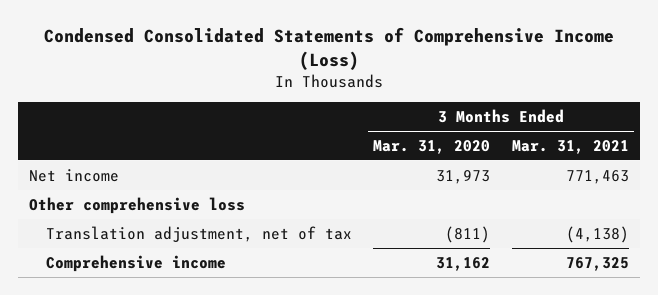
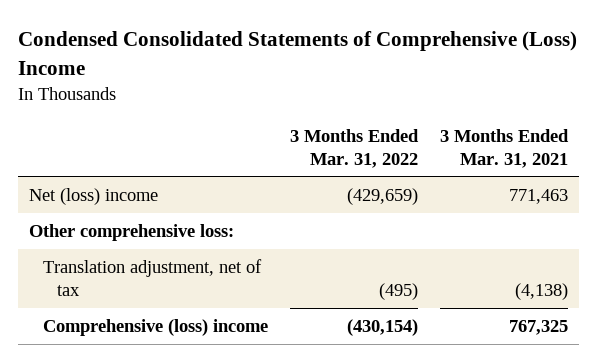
- Condensed Consolidated Statements of Comprehensive Income (Loss)
+ Condensed Consolidated Statements of Comprehensive (Loss) Income
- | 3 Months Ended Mar. 31, 2020 | 3 Months Ended Mar. 31, 2021
+ | 3 Months Ended Mar. 31, 2022 | 3 Months Ended Mar. 31, 2021
- Net income | 31,973 | 771,463
- Other comprehensive loss
+ Net (loss) income | (429,659) | 771,463
+ Other comprehensive loss:
- Comprehensive income | 31,162 | 767,325
+ Comprehensive (loss) income | (430,154) | 767,325

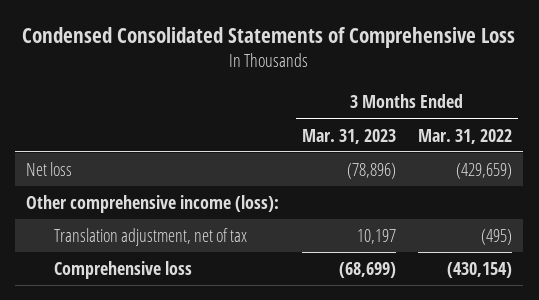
- Condensed Consolidated Statements of Comprehensive (Loss) Income
+ Condensed Consolidated Statements of Comprehensive Loss
- | 3 Months Ended Mar. 31, 2022 | 3 Months Ended Mar. 31, 2021
+ | 3 Months Ended Mar. 31, 2023 | 3 Months Ended Mar. 31, 2022
- Net (loss) income | (429,659) | 771,463
- Other comprehensive loss:
+ Net loss | (78,896) | (429,659)
+ Other comprehensive income (loss):
- Comprehensive (loss) income | (430,154) | 767,325
+ Comprehensive loss | (68,699) | (430,154)

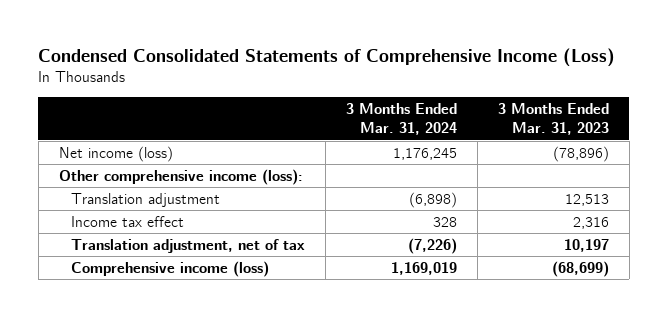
- Condensed Consolidated Statements of Comprehensive Loss
+ Condensed Consolidated Statements of Comprehensive Income (Loss)
- | 3 Months Ended Mar. 31, 2023 | 3 Months Ended Mar. 31, 2022
+ | 3 Months Ended Mar. 31, 2024 | 3 Months Ended Mar. 31, 2023
- Net loss | (78,896) | (429,659)
+ Net income (loss) | 1,176,245 | (78,896)
+ Translation adjustment | (6,898) | 12,513
+ Income tax effect | 328 | 2,316
- Comprehensive loss | (68,699) | (430,154)
+ Comprehensive income (loss) | 1,169,019 | (68,699)

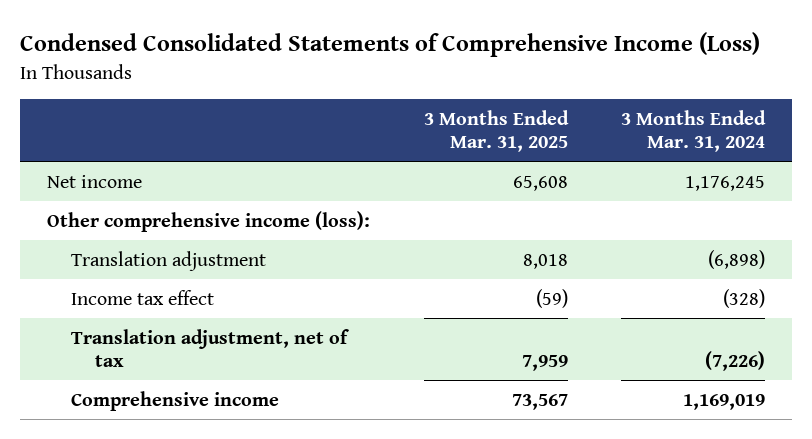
- | 3 Months Ended Mar. 31, 2024 | 3 Months Ended Mar. 31, 2023
+ | 3 Months Ended Mar. 31, 2025 | 3 Months Ended Mar. 31, 2024
- Net income (loss) | 1,176,245 | (78,896)
+ Net income | 65,608 | 1,176,245
- Income tax effect | 328 | 2,316
+ Income tax effect | (59) | (328)
- Comprehensive income (loss) | 1,169,019 | (68,699)
+ Comprehensive income | 73,567 | 1,169,019

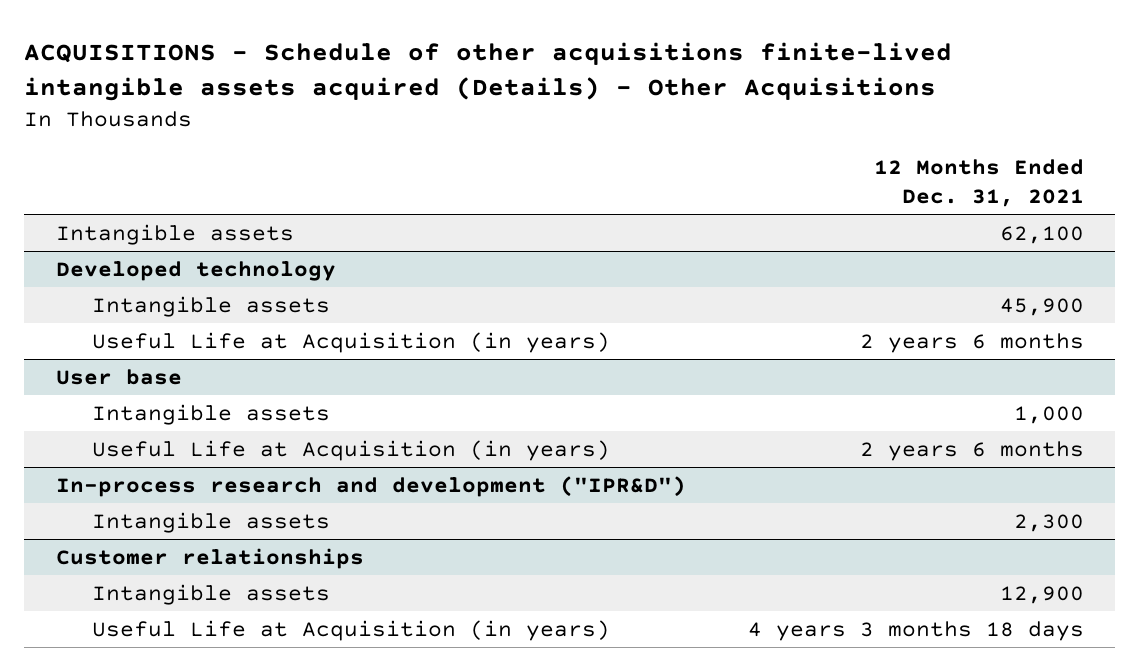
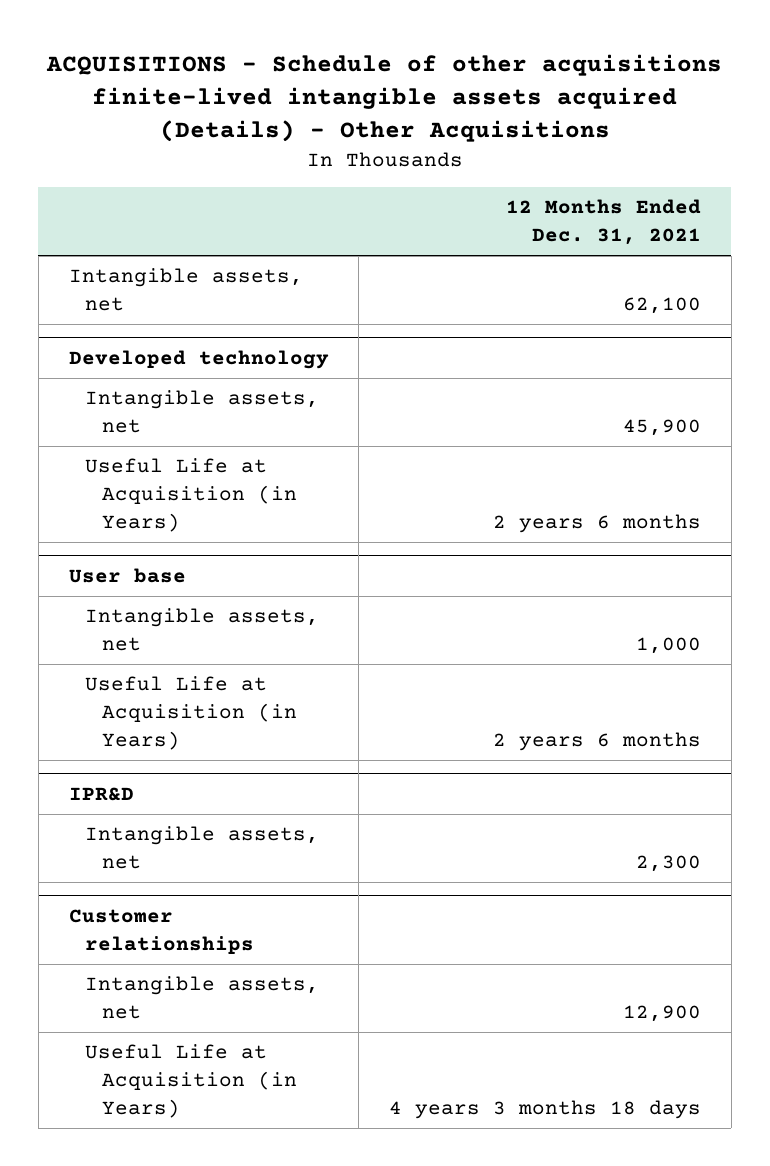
- Intangible assets | 62,100
+ Intangible assets, net | 62,100
@ Developed technology
- Intangible assets | 45,900
- Useful Life at Acquisition (in years) | 2 years 6 months
+ Intangible assets, net | 45,900
+ Useful Life at Acquisition (in Years) | 2 years 6 months
@ User base
- Intangible assets | 1,000
- Useful Life at Acquisition (in years) | 2 years 6 months
- In-process research and development ("IPR&D")
- Intangible assets | 2,300
@ User base
+ Intangible assets, net | 1,000
+ Useful Life at Acquisition (in Years) | 2 years 6 months
+ IPR&D
+ Intangible assets, net | 2,300
@ Customer relationships
- Intangible assets | 12,900
- Useful Life at Acquisition (in years) | 4 years 3 months 18 days
+ Intangible assets, net | 12,900
+ Useful Life at Acquisition (in Years) | 4 years 3 months 18 days

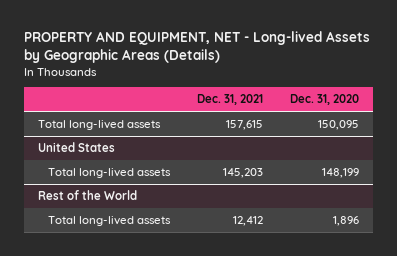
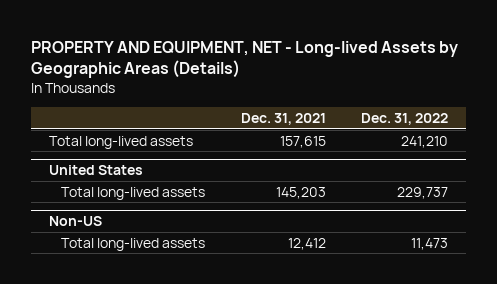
- | Dec. 31, 2021 | Dec. 31, 2020
+ | Dec. 31, 2021 | Dec. 31, 2022
- Rest of the World
+ Non-US

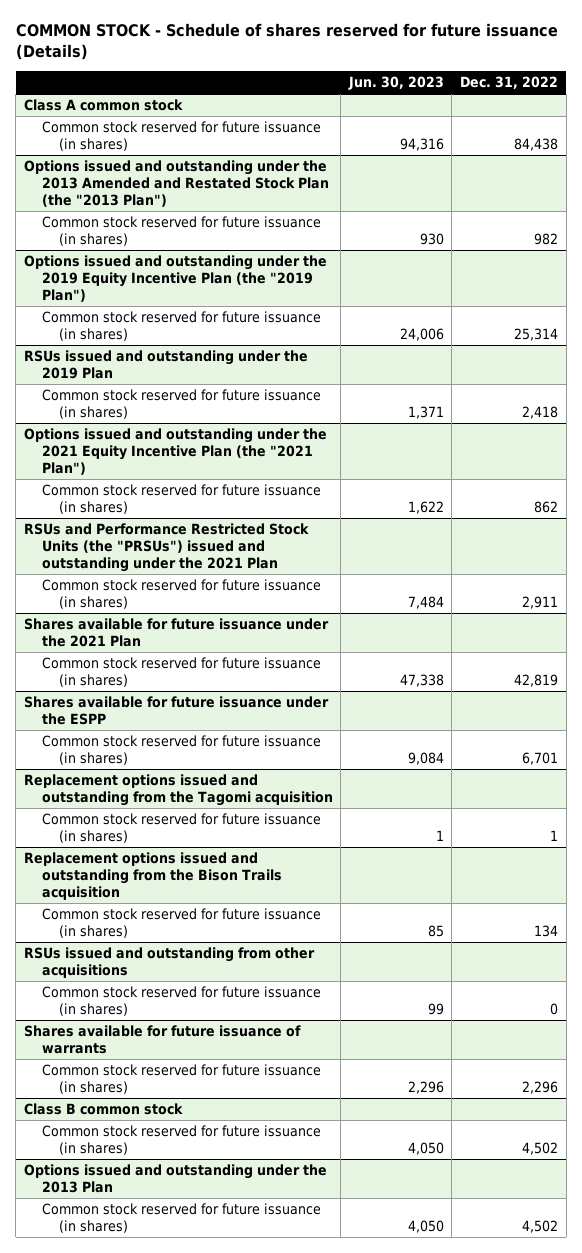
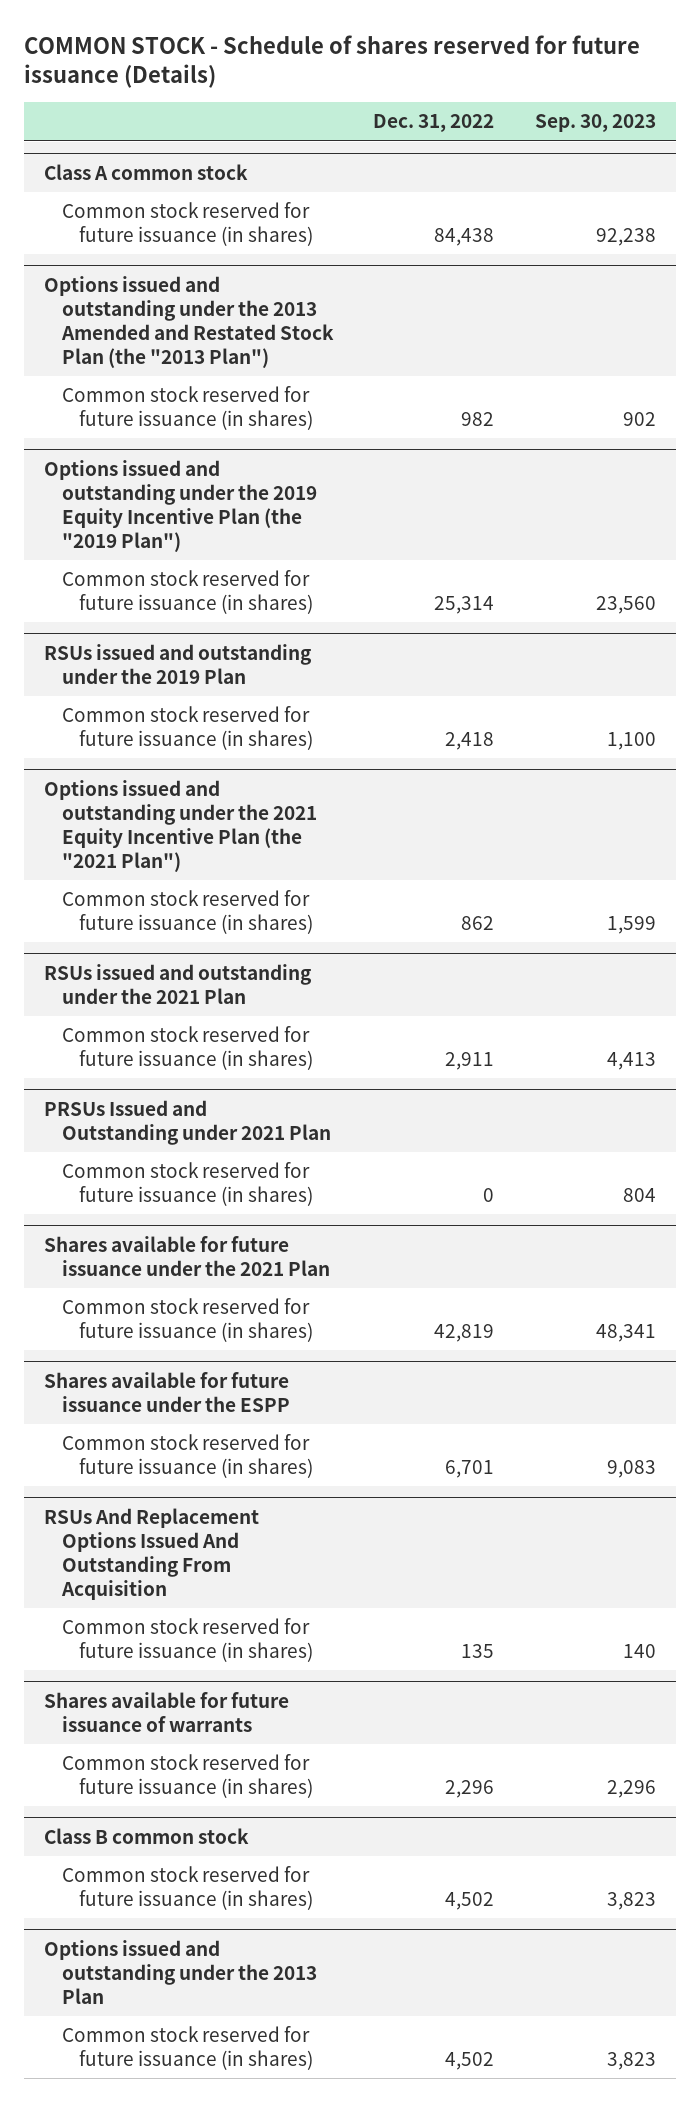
- | Jun. 30, 2023 | Dec. 31, 2022
+ | Dec. 31, 2022 | Sep. 30, 2023
- RSUs and Performance Restricted Stock Units (the "PRSUs") issued and outstanding under the 2021 Plan
+ RSUs issued and outstanding under the 2021 Plan
+ PRSUs Issued and Outstanding under 2021 Plan
+ Common stock reserved for future issuance (in shares) | 0 | 804
- Replacement options issued and outstanding from the Tagomi acquisition
- Common stock reserved for future issuance (in shares) | 1 | 1
- Replacement options issued and outstanding from the Bison Trails acquisition
- Common stock reserved for future issuance (in shares) | 85 | 134
- RSUs issued and outstanding from other acquisitions
- Common stock reserved for future issuance (in shares) | 99 | 0
+ RSUs And Replacement Options Issued And Outstanding From Acquisition
+ Common stock reserved for future issuance (in shares) | 135 | 140

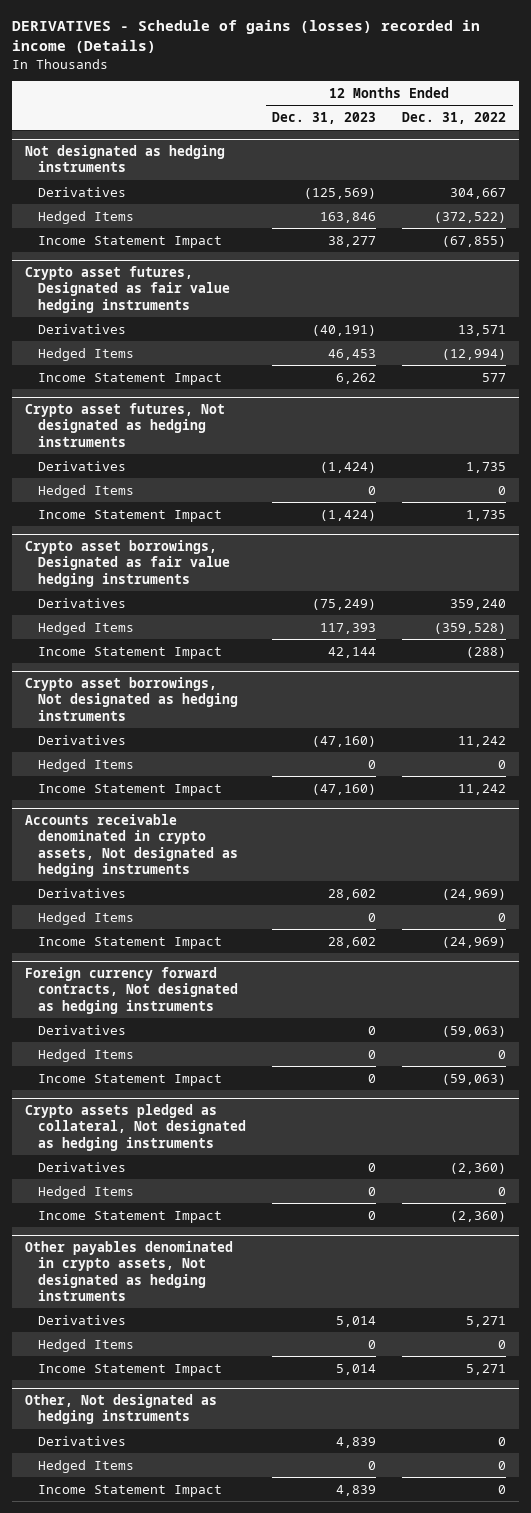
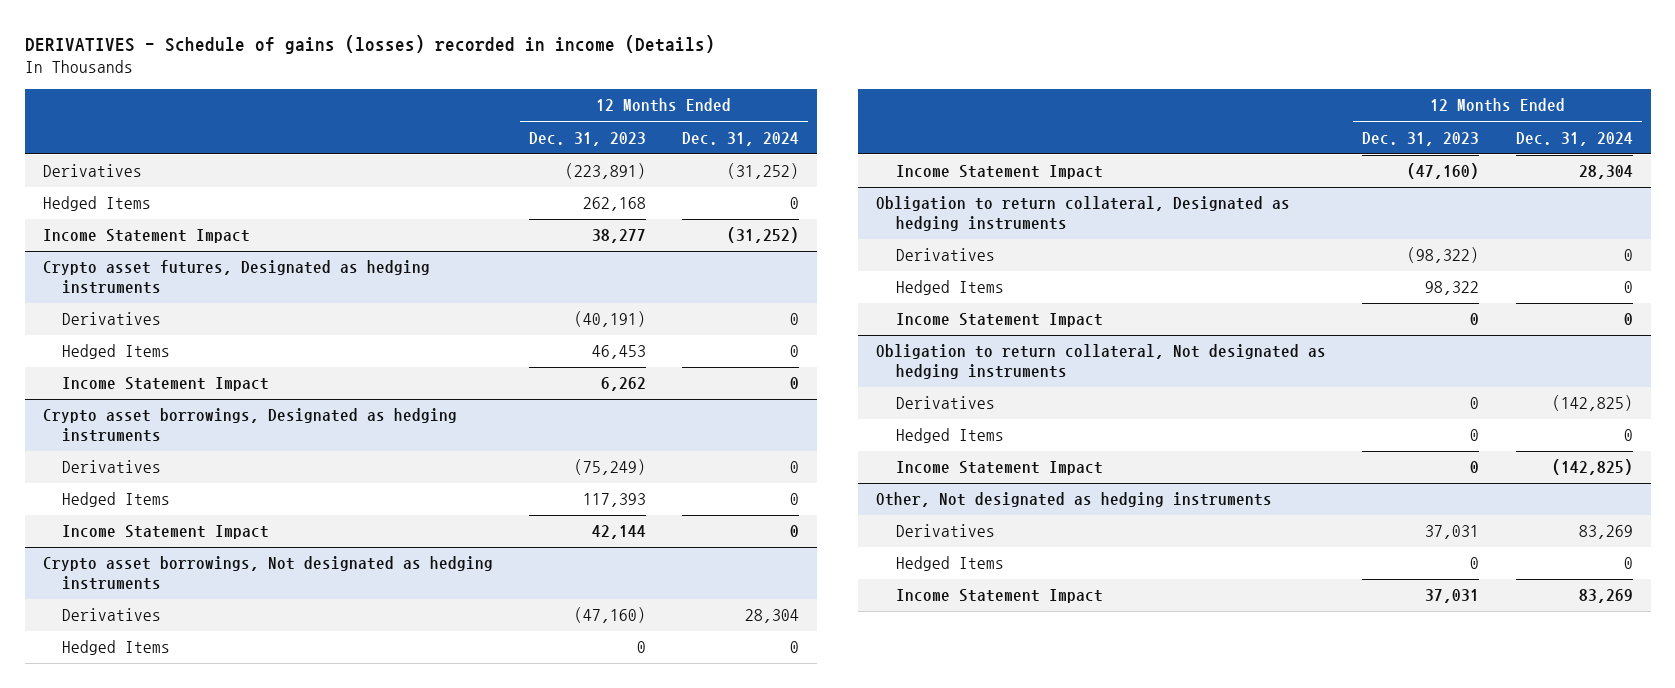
- | 12 Months Ended Dec. 31, 2023 | 12 Months Ended Dec. 31, 2022
+ | 12 Months Ended Dec. 31, 2023 | 12 Months Ended Dec. 31, 2024
- Not designated as hedging instruments
- Derivatives | (125,569) | 304,667
- Hedged Items | 163,846 | (372,522)
+ Derivatives | (223,891) | (31,252)
+ Hedged Items | 262,168 | 0
- Crypto asset futures, Designated as fair value hedging instruments
+ Crypto asset futures, Designated as hedging instruments
- Crypto asset futures, Not designated as hedging instruments
- Derivatives | (1,424) | 1,735
- Hedged Items | 0 | 0
- Income Statement Impact | (1,424) | 1,735
- Crypto asset borrowings, Designated as fair value hedging instruments
+ Crypto asset borrowings, Designated as hedging instruments
- Accounts receivable denominated in crypto assets, Not designated as hedging instruments
- Derivatives | 28,602 | (24,969)
- Hedged Items | 0 | 0
- Income Statement Impact | 28,602 | (24,969)
- Foreign currency forward contracts, Not designated as hedging instruments
- Derivatives | 0 | (59,063)
- Hedged Items | 0 | 0
+ Obligation to return collateral, Designated as hedging instruments
+ Derivatives | (98,322) | 0
+ Hedged Items | 98,322 | 0
- Crypto assets pledged as collateral, Not designated as hedging instruments
+ Obligation to return collateral, Not designated as hedging instruments
- Other payables denominated in crypto assets, Not designated as hedging instruments
- Derivatives | 5,014 | 5,271
- Hedged Items | 0 | 0
- Income Statement Impact | 5,014 | 5,271
@ Other, Not designated as hedging instruments
- Derivatives | 4,839 | 0
+ Derivatives | 37,031 | 83,269
- Income Statement Impact | 4,839 | 0
+ Income Statement Impact | 37,031 | 83,269

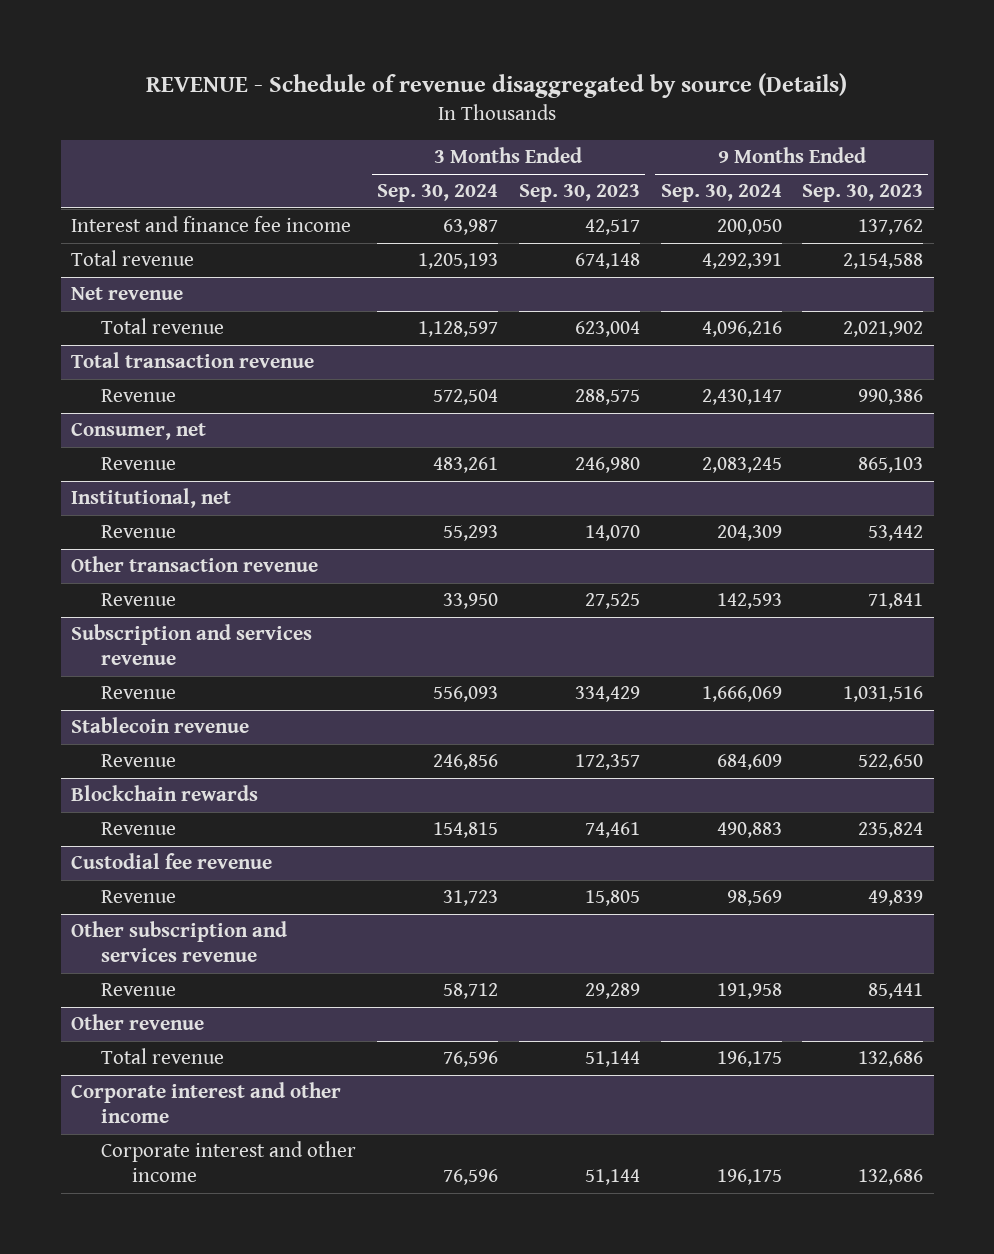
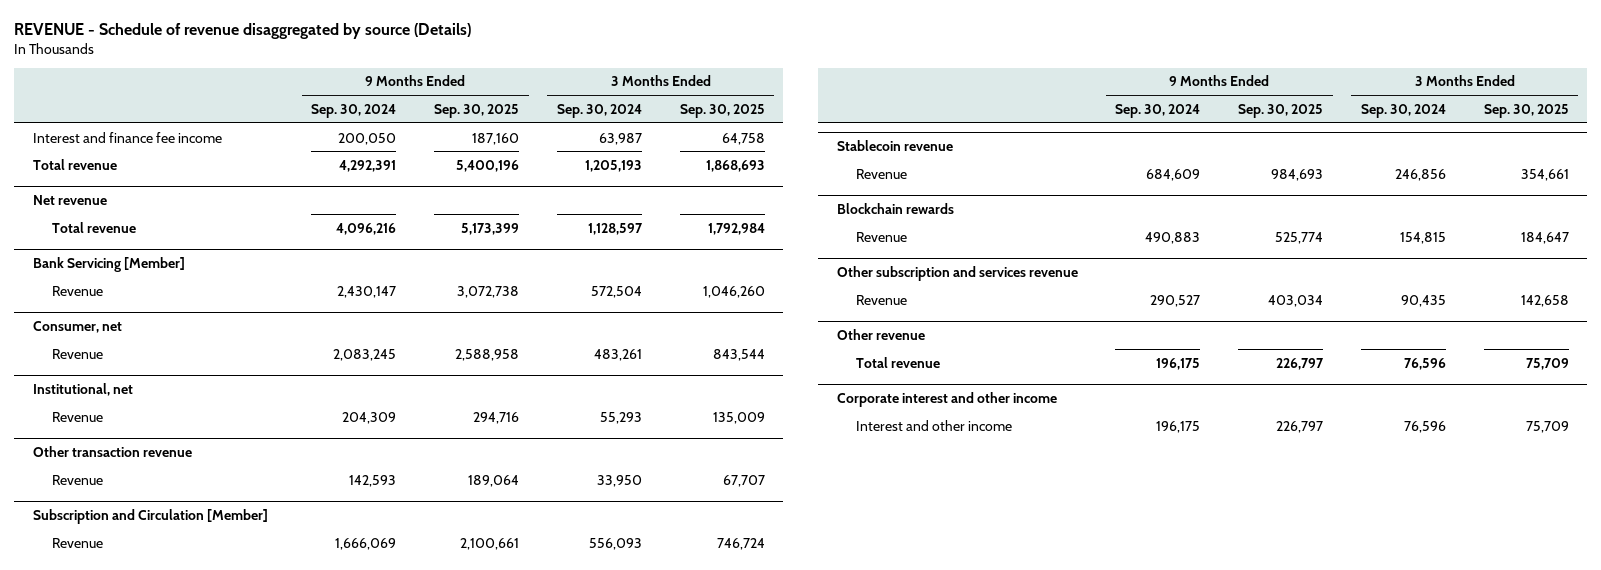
- | 3 Months Ended Sep. 30, 2024 | 3 Months Ended Sep. 30, 2023 | 9 Months Ended Sep. 30, 2024 | 9 Months Ended Sep. 30, 2023
+ | 9 Months Ended Sep. 30, 2024 | 9 Months Ended Sep. 30, 2025 | 3 Months Ended Sep. 30, 2024 | 3 Months Ended Sep. 30, 2025
- Total transaction revenue
+ Bank Servicing [Member]
- Subscription and services revenue
+ Subscription and Circulation [Member]
- Custodial fee revenue
- Revenue | 31,723 | 15,805 | 98,569 | 49,839
@ Other subscription and services revenue
- Revenue | 58,712 | 29,289 | 191,958 | 85,441
+ Revenue | 290,527 | 403,034 | 90,435 | 142,658
@ Corporate interest and other income
- Corporate interest and other income | 76,596 | 51,144 | 196,175 | 132,686
+ Interest and other income | 196,175 | 226,797 | 76,596 | 75,709

